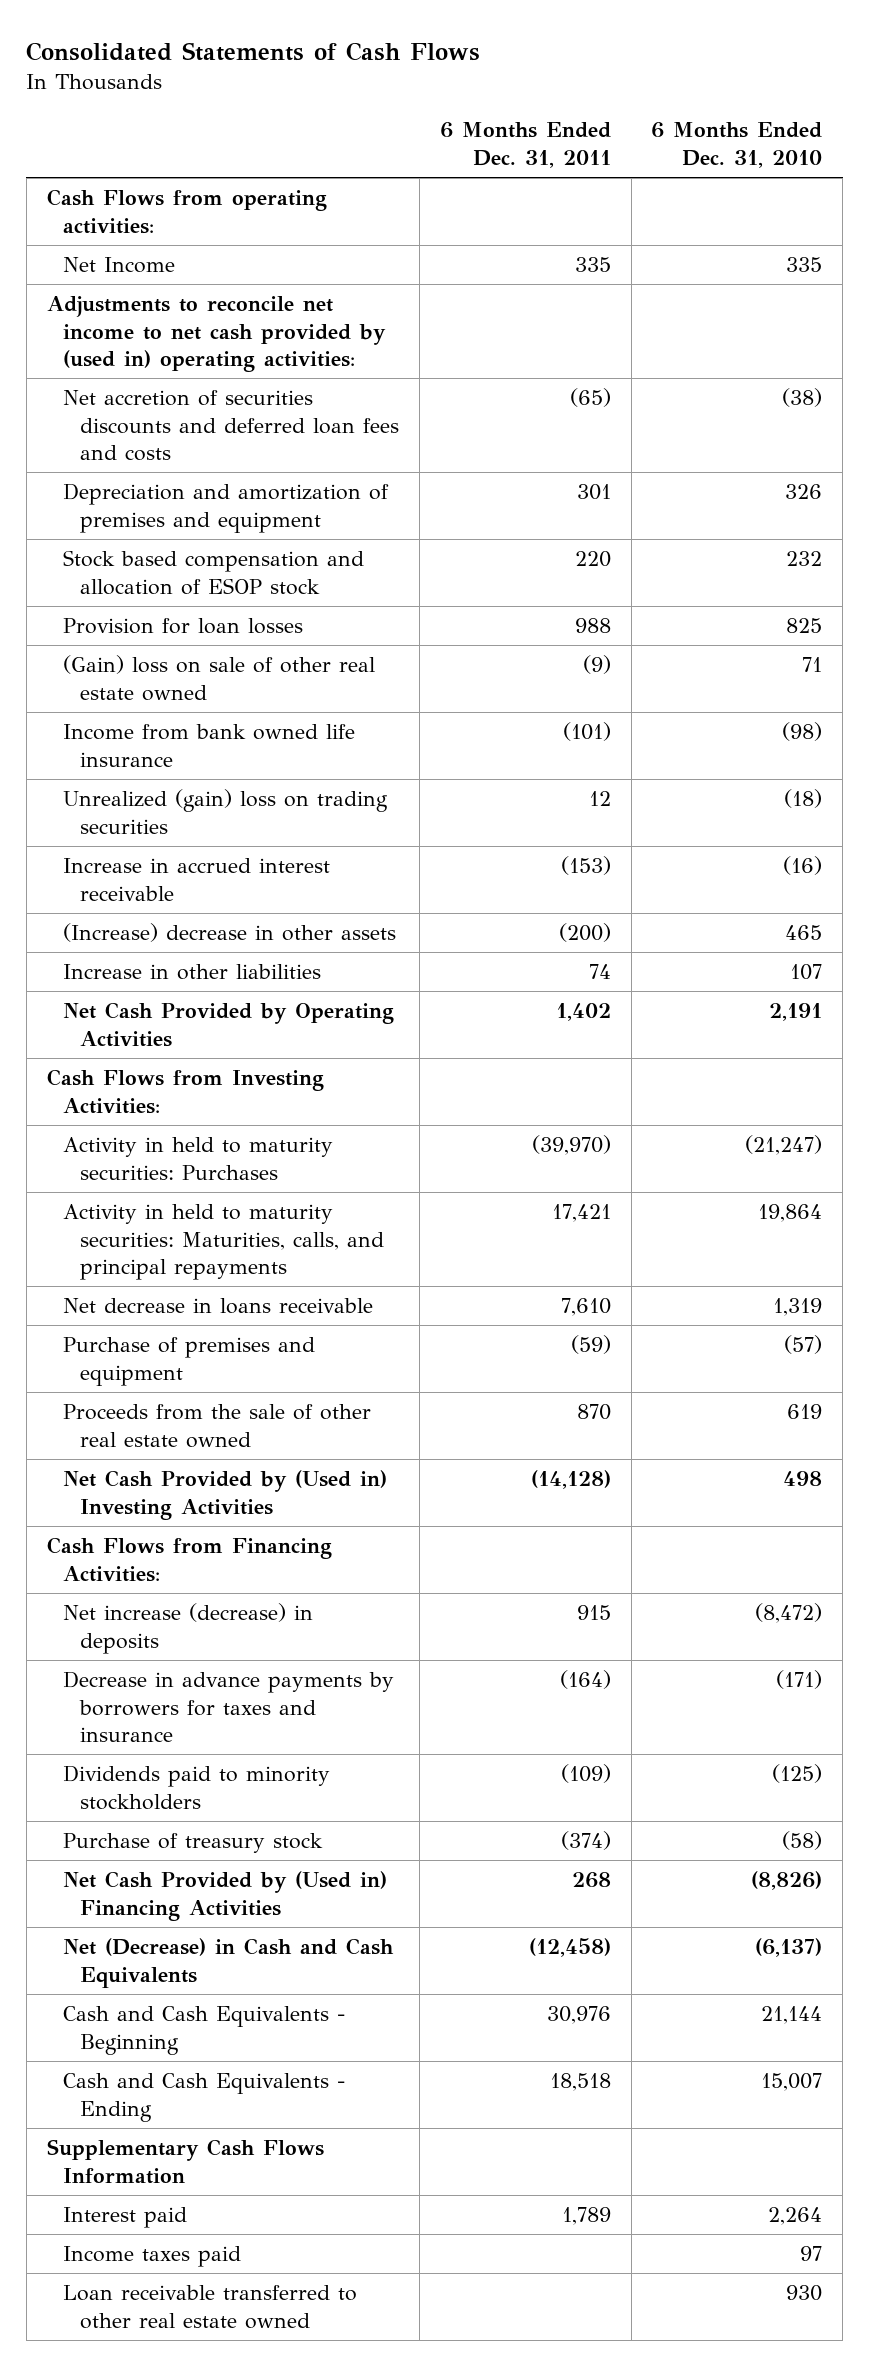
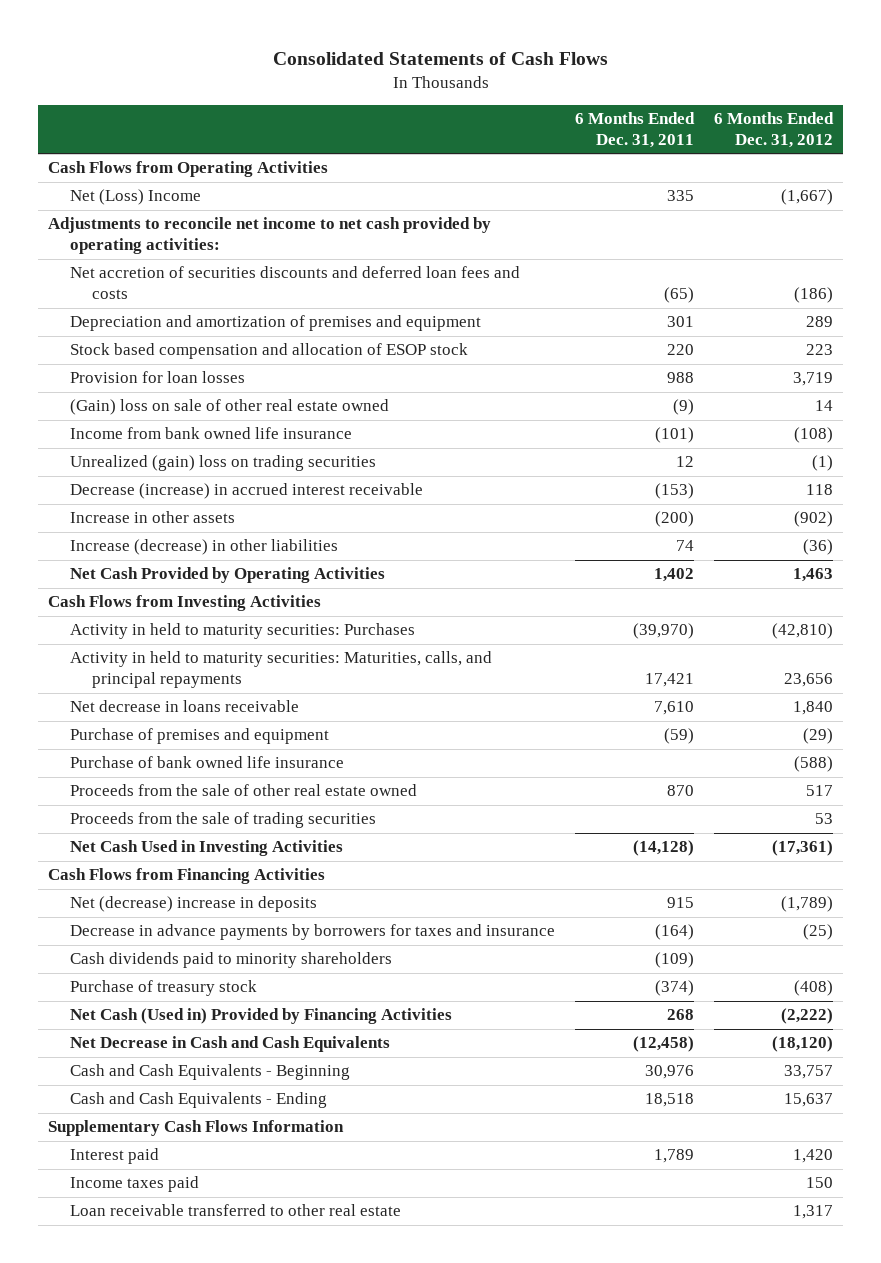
- | 6 Months Ended Dec. 31, 2011 | 6 Months Ended Dec. 31, 2010
+ | 6 Months Ended Dec. 31, 2011 | 6 Months Ended Dec. 31, 2012
- Cash Flows from operating activities:
- Net Income | 335 | 335
- Adjustments to reconcile net income to net cash provided by (used in) operating activities:
+ Cash Flows from Operating Activities
+ Net (Loss) Income | 335 | (1,667)
+ Adjustments to reconcile net income to net cash provided by operating activities:
- Increase in accrued interest receivable | (153) | (16)
- (Increase) decrease in other assets | (200) | 465
- Increase in other liabilities | 74 | 107
+ Decrease (increase) in accrued interest receivable | (153) | 118
+ Increase in other assets | (200) | (902)
+ Increase (decrease) in other liabilities | 74 | (36)
- Cash Flows from Investing Activities:
+ Cash Flows from Investing Activities
+ Purchase of bank owned life insurance | | (588)
- Net Cash Provided by (Used in) Investing Activities | (14,128) | 498
- Cash Flows from Financing Activities:
- Net increase (decrease) in deposits | 915 | (8,472)
+ Proceeds from the sale of trading securities | | 53
+ Net Cash Used in Investing Activities | (14,128) | (17,361)
+ Cash Flows from Financing Activities
+ Net (decrease) increase in deposits | 915 | (1,789)
- Dividends paid to minority stockholders | (109) | (125)
+ Cash dividends paid to minority shareholders | (109) |
- Net Cash Provided by (Used in) Financing Activities | 268 | (8,826)
- Net (Decrease) in Cash and Cash Equivalents | (12,458) | (6,137)
+ Net Cash (Used in) Provided by Financing Activities | 268 | (2,222)
+ Net Decrease in Cash and Cash Equivalents | (12,458) | (18,120)
- Loan receivable transferred to other real estate owned | | 930
+ Loan receivable transferred to other real estate | | 1,317

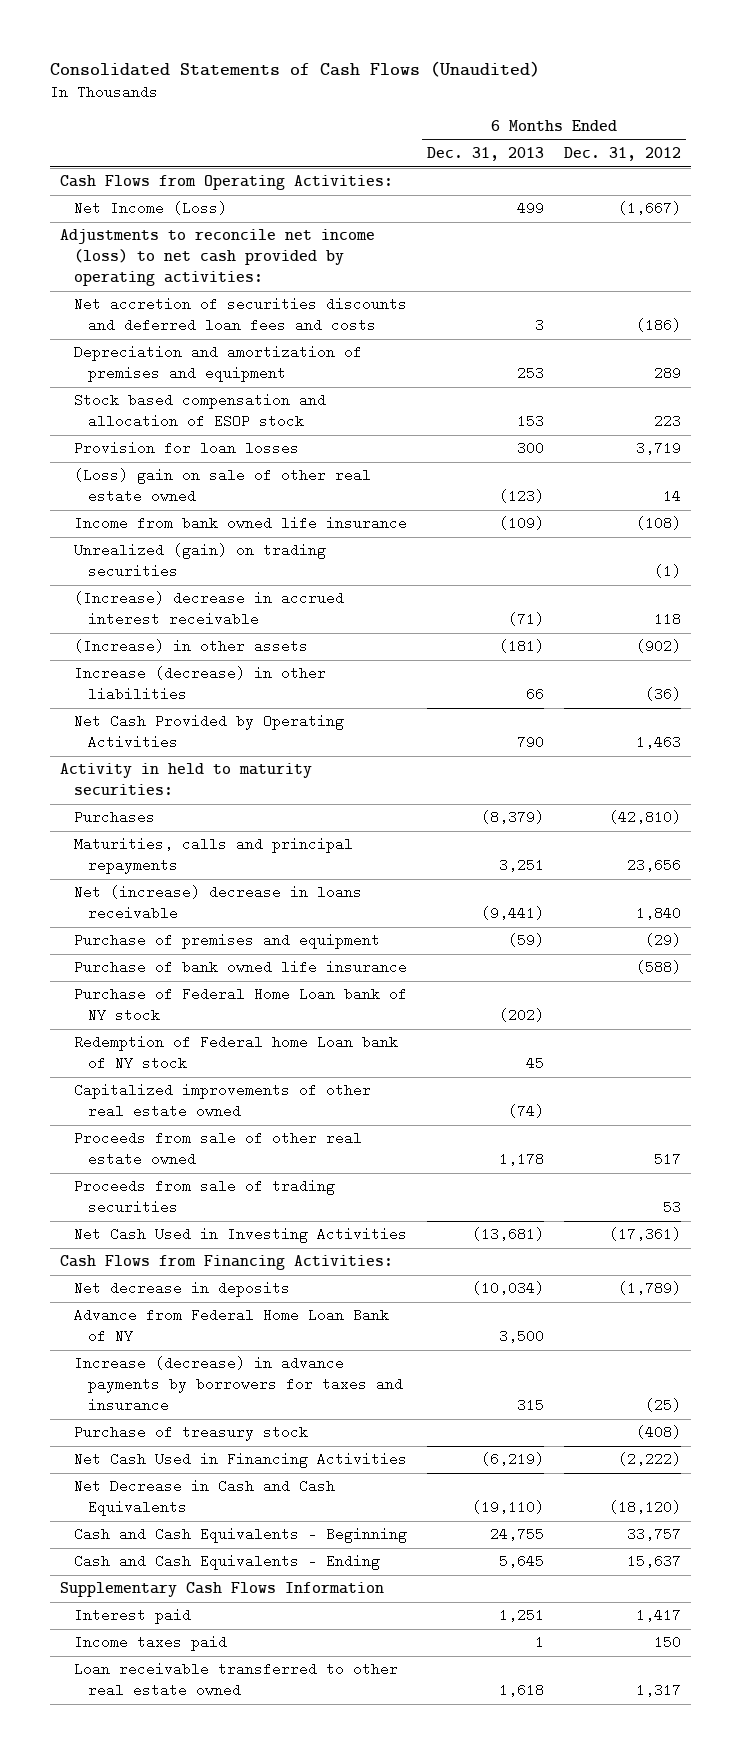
- Consolidated Statements of Cash Flows
+ Consolidated Statements of Cash Flows (Unaudited)
- | 6 Months Ended Dec. 31, 2011 | 6 Months Ended Dec. 31, 2012
+ | 6 Months Ended Dec. 31, 2013 | 6 Months Ended Dec. 31, 2012
- Cash Flows from Operating Activities
- Net (Loss) Income | 335 | (1,667)
- Adjustments to reconcile net income to net cash provided by operating activities:
+ Cash Flows from Operating Activities:
+ Net Income (Loss) | 499 | (1,667)
+ Adjustments to reconcile net income (loss) to net cash provided by operating activities:
- (Gain) loss on sale of other real estate owned | (9) | 14
+ (Loss) gain on sale of other real estate owned | (123) | 14
- Unrealized (gain) loss on trading securities | 12 | (1)
- Decrease (increase) in accrued interest receivable | (153) | 118
- Increase in other assets | (200) | (902)
+ Unrealized (gain) on trading securities | | (1)
+ (Increase) decrease in accrued interest receivable | (71) | 118
+ (Increase) in other assets | (181) | (902)
- Cash Flows from Investing Activities
- Activity in held to maturity securities: Purchases | (39,970) | (42,810)
- Activity in held to maturity securities: Maturities, calls, and principal repayments | 17,421 | 23,656
- Net decrease in loans receivable | 7,610 | 1,840
+ Activity in held to maturity securities:
+ Purchases | (8,379) | (42,810)
+ Maturities, calls and principal repayments | 3,251 | 23,656
+ Net (increase) decrease in loans receivable | (9,441) | 1,840
- Proceeds from the sale of other real estate owned | 870 | 517
- Proceeds from the sale of trading securities | | 53
+ Purchase of Federal Home Loan bank of NY stock | (202) |
+ Redemption of Federal home Loan bank of NY stock | 45 |
+ Capitalized improvements of other real estate owned | (74) |
+ Proceeds from sale of other real estate owned | 1,178 | 517
+ Proceeds from sale of trading securities | | 53
- Cash Flows from Financing Activities
- Net (decrease) increase in deposits | 915 | (1,789)
- Decrease in advance payments by borrowers for taxes and insurance | (164) | (25)
- Cash dividends paid to minority shareholders | (109) |
+ Cash Flows from Financing Activities:
+ Net decrease in deposits | (10,034) | (1,789)
+ Advance from Federal Home Loan Bank of NY | 3,500 |
+ Increase (decrease) in advance payments by borrowers for taxes and insurance | 315 | (25)
- Net Cash (Used in) Provided by Financing Activities | 268 | (2,222)
+ Net Cash Used in Financing Activities | (6,219) | (2,222)
- Interest paid | 1,789 | 1,420
+ Interest paid | 1,251 | 1,417
- Loan receivable transferred to other real estate | | 1,317
+ Loan receivable transferred to other real estate owned | 1,618 | 1,317

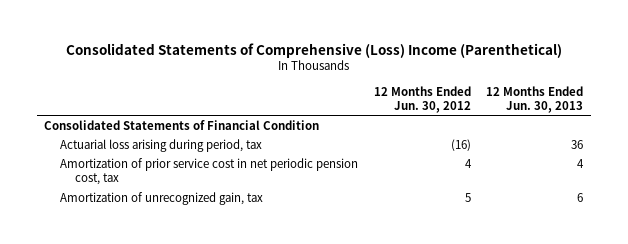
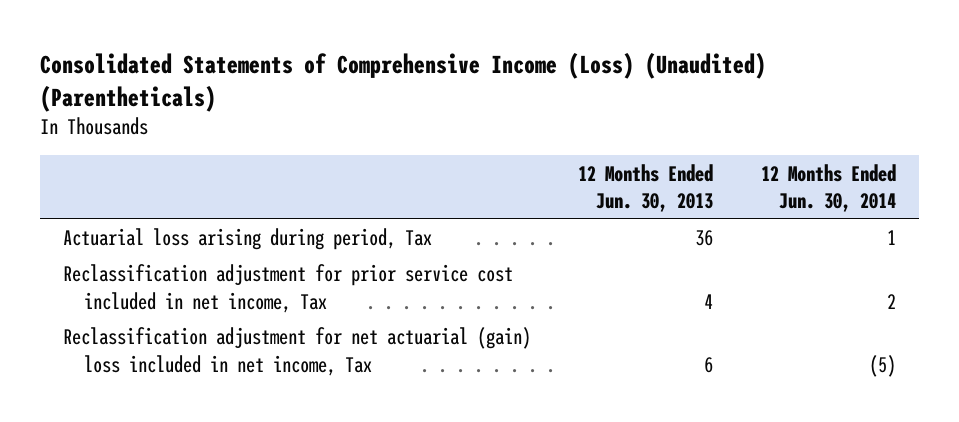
- Consolidated Statements of Comprehensive (Loss) Income (Parenthetical)
+ Consolidated Statements of Comprehensive Income (Loss) (Unaudited) (Parentheticals)
- | 12 Months Ended Jun. 30, 2012 | 12 Months Ended Jun. 30, 2013
+ | 12 Months Ended Jun. 30, 2013 | 12 Months Ended Jun. 30, 2014
- Consolidated Statements of Financial Condition
- Actuarial loss arising during period, tax | (16) | 36
- Amortization of prior service cost in net periodic pension cost, tax | 4 | 4
- Amortization of unrecognized gain, tax | 5 | 6
+ Actuarial loss arising during period, Tax | 36 | 1
+ Reclassification adjustment for prior service cost included in net income, Tax | 4 | 2
+ Reclassification adjustment for net actuarial (gain) loss included in net income, Tax | 6 | (5)

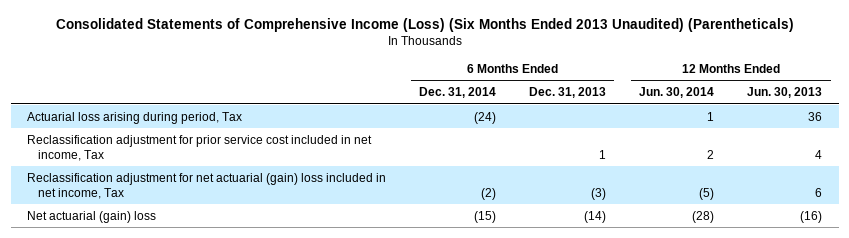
- Consolidated Statements of Comprehensive Income (Loss) (Unaudited) (Parentheticals)
+ Consolidated Statements of Comprehensive Income (Loss) (Six Months Ended 2013 Unaudited) (Parentheticals)
- | 12 Months Ended Jun. 30, 2013 | 12 Months Ended Jun. 30, 2014
+ | 6 Months Ended Dec. 31, 2014 | 6 Months Ended Dec. 31, 2013 | 12 Months Ended Jun. 30, 2014 | 12 Months Ended Jun. 30, 2013
+ Net actuarial (gain) loss | (15) | (14) | (28) | (16)

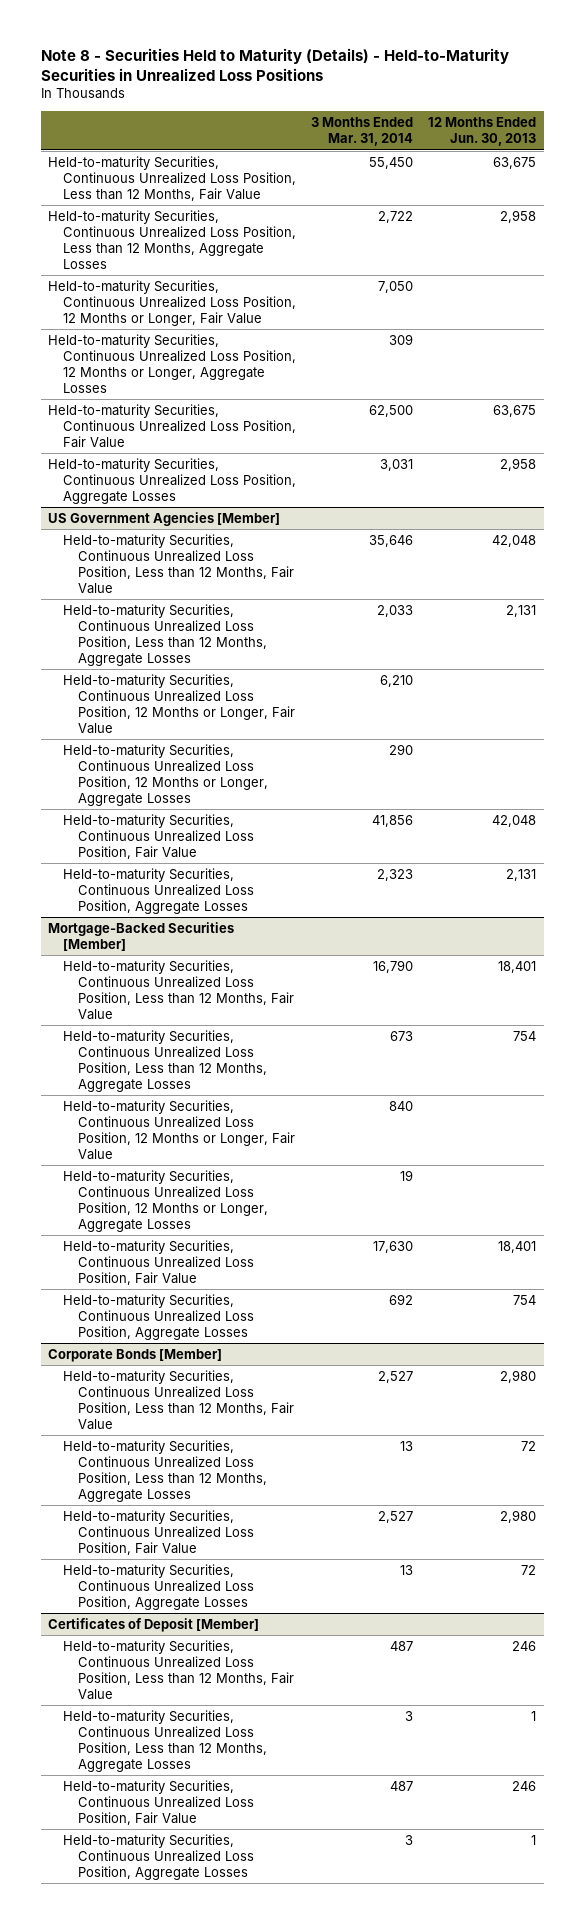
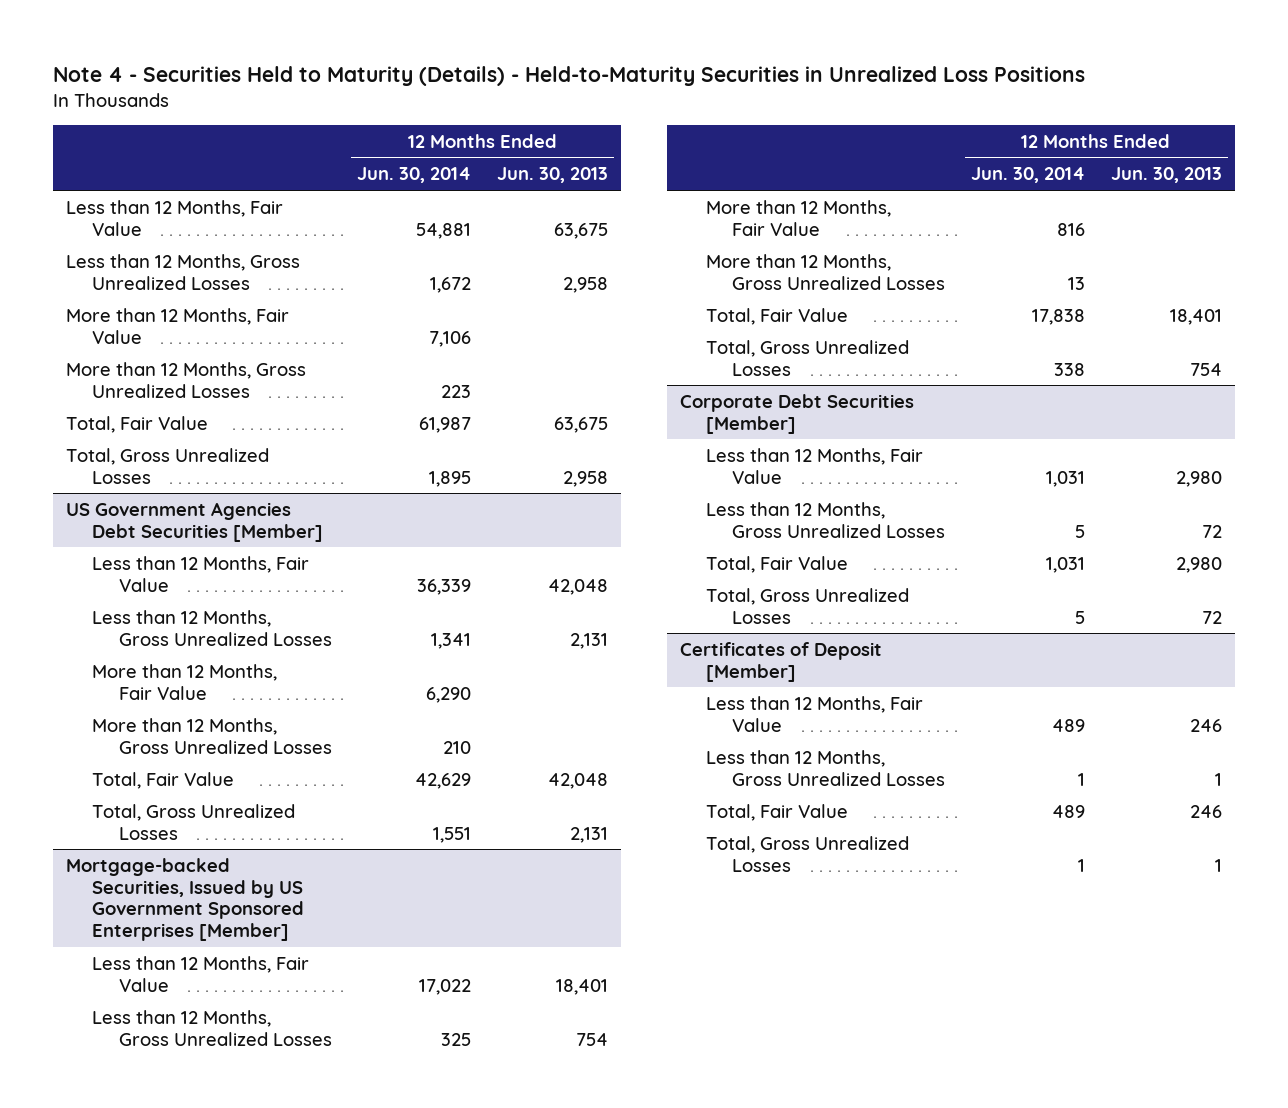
- Note 8 - Securities Held to Maturity (Details) - Held-to-Maturity Securities in Unrealized Loss Positions
+ Note 4 - Securities Held to Maturity (Details) - Held-to-Maturity Securities in Unrealized Loss Positions
- | 3 Months Ended Mar. 31, 2014 | 12 Months Ended Jun. 30, 2013
+ | 12 Months Ended Jun. 30, 2014 | 12 Months Ended Jun. 30, 2013
- Held-to-maturity Securities, Continuous Unrealized Loss Position, Less than 12 Months, Fair Value | 55,450 | 63,675
- Held-to-maturity Securities, Continuous Unrealized Loss Position, Less than 12 Months, Aggregate Losses | 2,722 | 2,958
- Held-to-maturity Securities, Continuous Unrealized Loss Position, 12 Months or Longer, Fair Value | 7,050 |
- Held-to-maturity Securities, Continuous Unrealized Loss Position, 12 Months or Longer, Aggregate Losses | 309 |
- Held-to-maturity Securities, Continuous Unrealized Loss Position, Fair Value | 62,500 | 63,675
- Held-to-maturity Securities, Continuous Unrealized Loss Position, Aggregate Losses | 3,031 | 2,958
- US Government Agencies [Member]
- Held-to-maturity Securities, Continuous Unrealized Loss Position, Less than 12 Months, Fair Value | 35,646 | 42,048
- Held-to-maturity Securities, Continuous Unrealized Loss Position, Less than 12 Months, Aggregate Losses | 2,033 | 2,131
- Held-to-maturity Securities, Continuous Unrealized Loss Position, 12 Months or Longer, Fair Value | 6,210 |
- Held-to-maturity Securities, Continuous Unrealized Loss Position, 12 Months or Longer, Aggregate Losses | 290 |
- Held-to-maturity Securities, Continuous Unrealized Loss Position, Fair Value | 41,856 | 42,048
- Held-to-maturity Securities, Continuous Unrealized Loss Position, Aggregate Losses | 2,323 | 2,131
- Mortgage-Backed Securities [Member]
- Held-to-maturity Securities, Continuous Unrealized Loss Position, Less than 12 Months, Fair Value | 16,790 | 18,401
- Held-to-maturity Securities, Continuous Unrealized Loss Position, Less than 12 Months, Aggregate Losses | 673 | 754
- Held-to-maturity Securities, Continuous Unrealized Loss Position, 12 Months or Longer, Fair Value | 840 |
- Held-to-maturity Securities, Continuous Unrealized Loss Position, 12 Months or Longer, Aggregate Losses | 19 |
- Held-to-maturity Securities, Continuous Unrealized Loss Position, Fair Value | 17,630 | 18,401
- Held-to-maturity Securities, Continuous Unrealized Loss Position, Aggregate Losses | 692 | 754
- Corporate Bonds [Member]
- Held-to-maturity Securities, Continuous Unrealized Loss Position, Less than 12 Months, Fair Value | 2,527 | 2,980
- Held-to-maturity Securities, Continuous Unrealized Loss Position, Less than 12 Months, Aggregate Losses | 13 | 72
- Held-to-maturity Securities, Continuous Unrealized Loss Position, Fair Value | 2,527 | 2,980
- Held-to-maturity Securities, Continuous Unrealized Loss Position, Aggregate Losses | 13 | 72
+ Less than 12 Months, Fair Value | 54,881 | 63,675
+ Less than 12 Months, Gross Unrealized Losses | 1,672 | 2,958
+ More than 12 Months, Fair Value | 7,106 |
+ More than 12 Months, Gross Unrealized Losses | 223 |
+ Total, Fair Value | 61,987 | 63,675
+ Total, Gross Unrealized Losses | 1,895 | 2,958
+ US Government Agencies Debt Securities [Member]
+ Less than 12 Months, Fair Value | 36,339 | 42,048
+ Less than 12 Months, Gross Unrealized Losses | 1,341 | 2,131
+ More than 12 Months, Fair Value | 6,290 |
+ More than 12 Months, Gross Unrealized Losses | 210 |
+ Total, Fair Value | 42,629 | 42,048
+ Total, Gross Unrealized Losses | 1,551 | 2,131
+ Mortgage-backed Securities, Issued by US Government Sponsored Enterprises [Member]
+ Less than 12 Months, Fair Value | 17,022 | 18,401
+ Less than 12 Months, Gross Unrealized Losses | 325 | 754
+ More than 12 Months, Fair Value | 816 |
+ More than 12 Months, Gross Unrealized Losses | 13 |
+ Total, Fair Value | 17,838 | 18,401
+ Total, Gross Unrealized Losses | 338 | 754
+ Corporate Debt Securities [Member]
+ Less than 12 Months, Fair Value | 1,031 | 2,980
+ Less than 12 Months, Gross Unrealized Losses | 5 | 72
+ Total, Fair Value | 1,031 | 2,980
+ Total, Gross Unrealized Losses | 5 | 72
@ Certificates of Deposit [Member]
- Held-to-maturity Securities, Continuous Unrealized Loss Position, Less than 12 Months, Fair Value | 487 | 246
- Held-to-maturity Securities, Continuous Unrealized Loss Position, Less than 12 Months, Aggregate Losses | 3 | 1
- Held-to-maturity Securities, Continuous Unrealized Loss Position, Fair Value | 487 | 246
- Held-to-maturity Securities, Continuous Unrealized Loss Position, Aggregate Losses | 3 | 1
+ Less than 12 Months, Fair Value | 489 | 246
+ Less than 12 Months, Gross Unrealized Losses | 1 | 1
+ Total, Fair Value | 489 | 246
+ Total, Gross Unrealized Losses | 1 | 1

